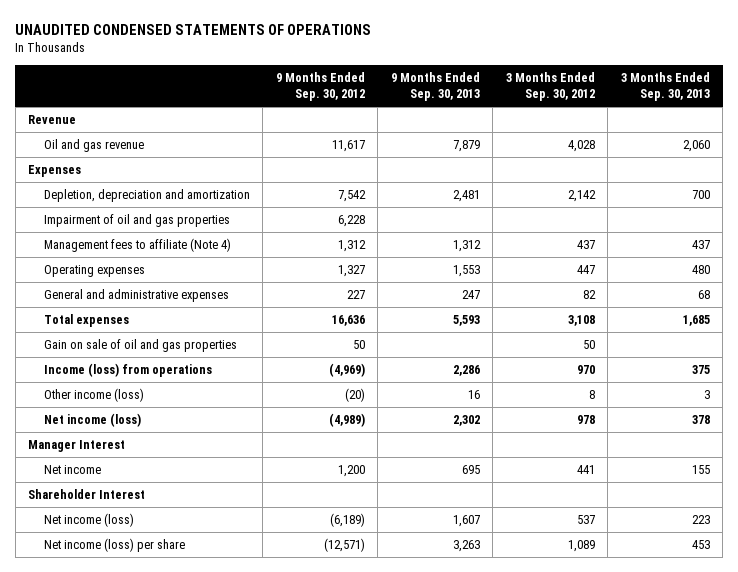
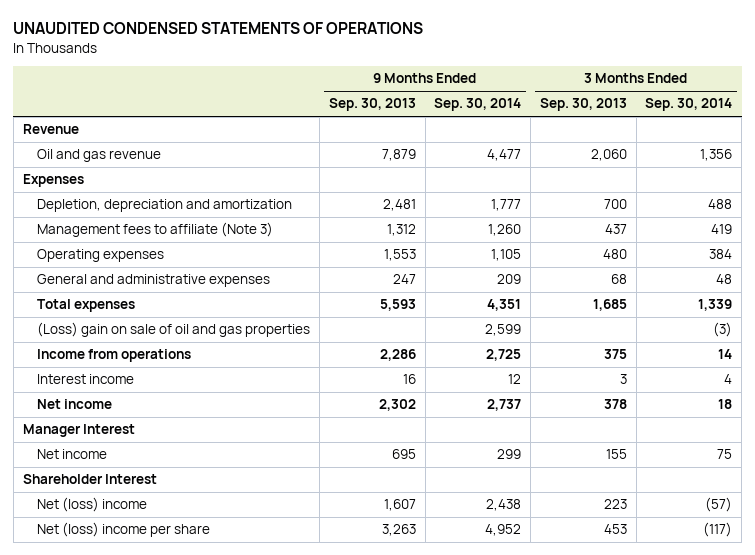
- | 9 Months Ended Sep. 30, 2012 | 9 Months Ended Sep. 30, 2013 | 3 Months Ended Sep. 30, 2012 | 3 Months Ended Sep. 30, 2013
+ | 9 Months Ended Sep. 30, 2013 | 9 Months Ended Sep. 30, 2014 | 3 Months Ended Sep. 30, 2013 | 3 Months Ended Sep. 30, 2014
- Impairment of oil and gas properties | 6,228 | | |
- Management fees to affiliate (Note 4) | 1,312 | 1,312 | 437 | 437
+ Management fees to affiliate (Note 3) | 1,312 | 1,260 | 437 | 419
- Gain on sale of oil and gas properties | 50 | | 50 |
- Income (loss) from operations | (4,969) | 2,286 | 970 | 375
- Other income (loss) | (20) | 16 | 8 | 3
- Net income (loss) | (4,989) | 2,302 | 978 | 378
+ (Loss) gain on sale of oil and gas properties | | 2,599 | | (3)
+ Income from operations | 2,286 | 2,725 | 375 | 14
+ Interest income | 16 | 12 | 3 | 4
+ Net income | 2,302 | 2,737 | 378 | 18
- Net income (loss) | (6,189) | 1,607 | 537 | 223
- Net income (loss) per share | (12,571) | 3,263 | 1,089 | 453
+ Net (loss) income | 1,607 | 2,438 | 223 | (57)
+ Net (loss) income per share | 3,263 | 4,952 | 453 | (117)

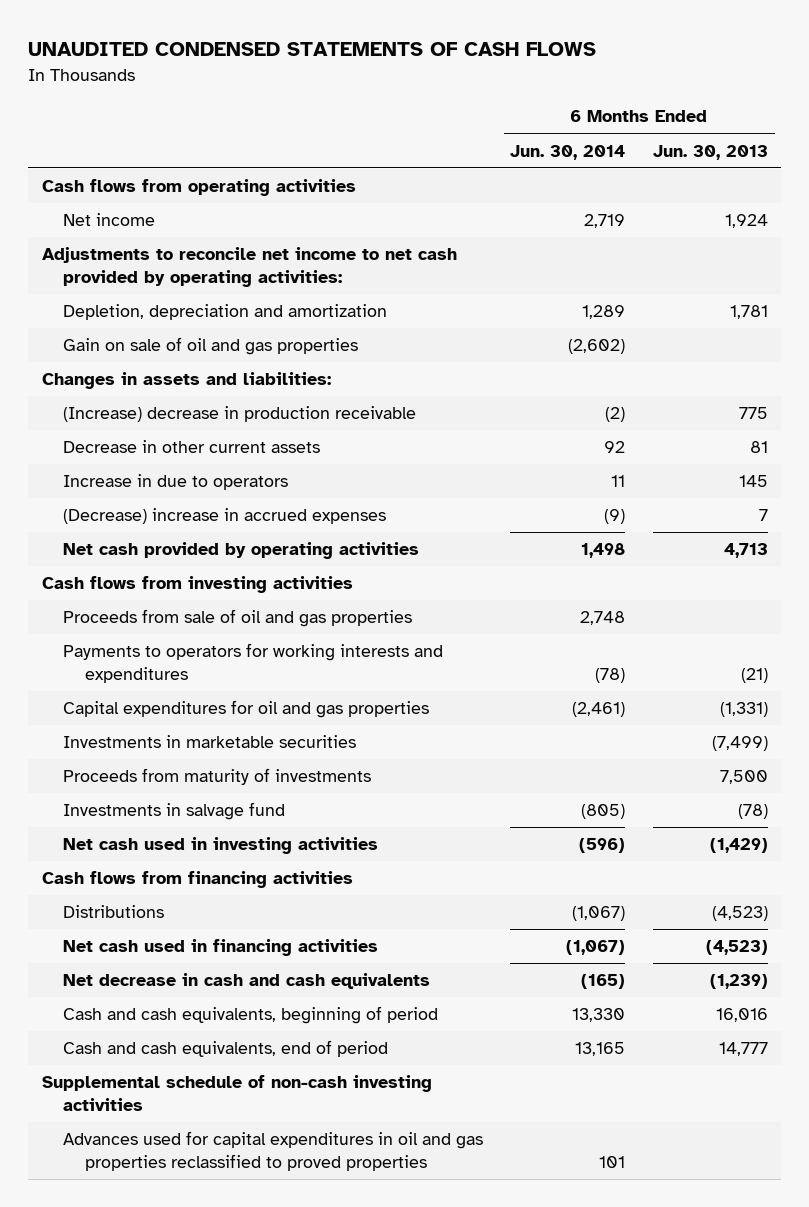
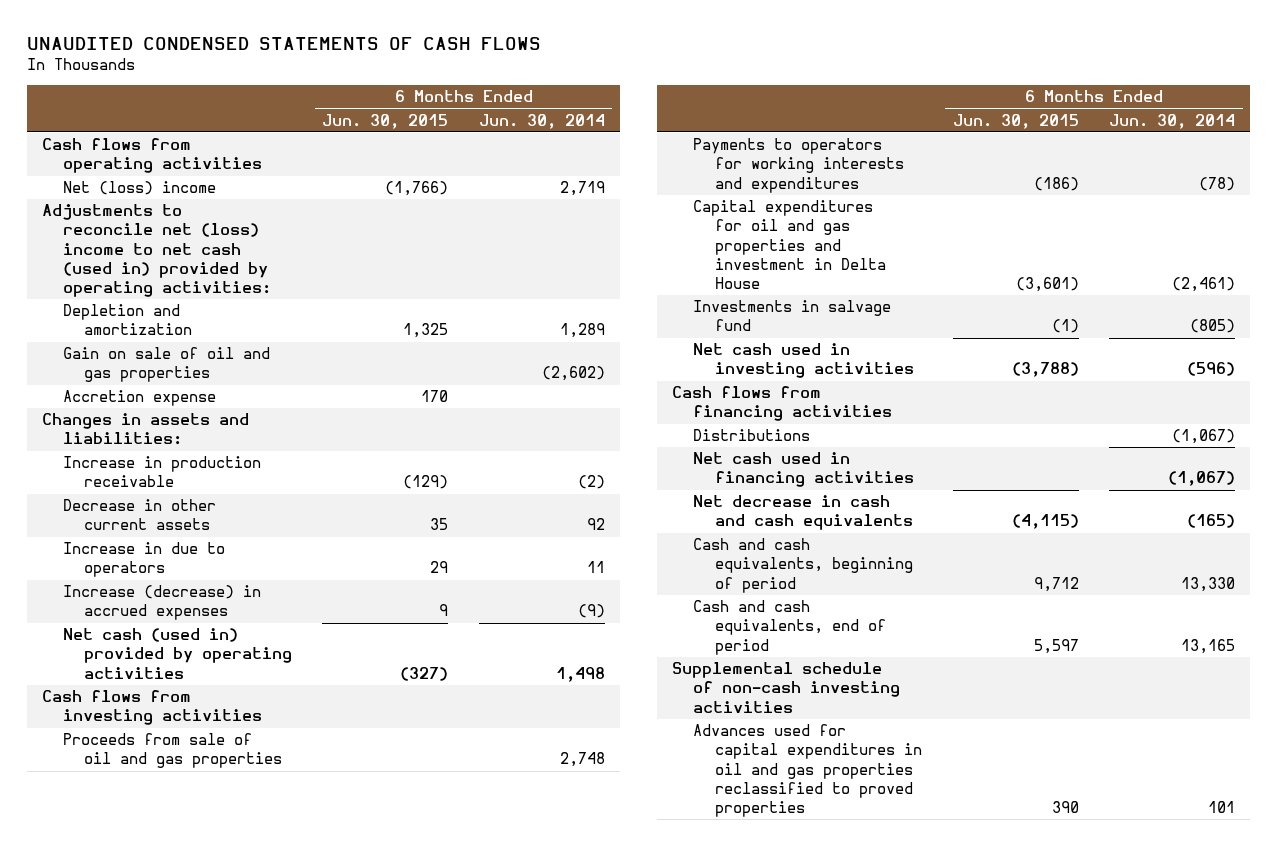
- | 6 Months Ended Jun. 30, 2014 | 6 Months Ended Jun. 30, 2013
+ | 6 Months Ended Jun. 30, 2015 | 6 Months Ended Jun. 30, 2014
- Net income | 2,719 | 1,924
- Adjustments to reconcile net income to net cash provided by operating activities:
- Depletion, depreciation and amortization | 1,289 | 1,781
+ Net (loss) income | (1,766) | 2,719
+ Adjustments to reconcile net (loss) income to net cash (used in) provided by operating activities:
+ Depletion and amortization | 1,325 | 1,289
+ Accretion expense | 170 |
- (Increase) decrease in production receivable | (2) | 775
+ Increase in production receivable | (129) | (2)
- (Decrease) increase in accrued expenses | (9) | 7
- Net cash provided by operating activities | 1,498 | 4,713
+ Increase (decrease) in accrued expenses | 9 | (9)
+ Net cash (used in) provided by operating activities | (327) | 1,498
- Capital expenditures for oil and gas properties | (2,461) | (1,331)
- Investments in marketable securities | | (7,499)
- Proceeds from maturity of investments | | 7,500
+ Capital expenditures for oil and gas properties and investment in Delta House | (3,601) | (2,461)

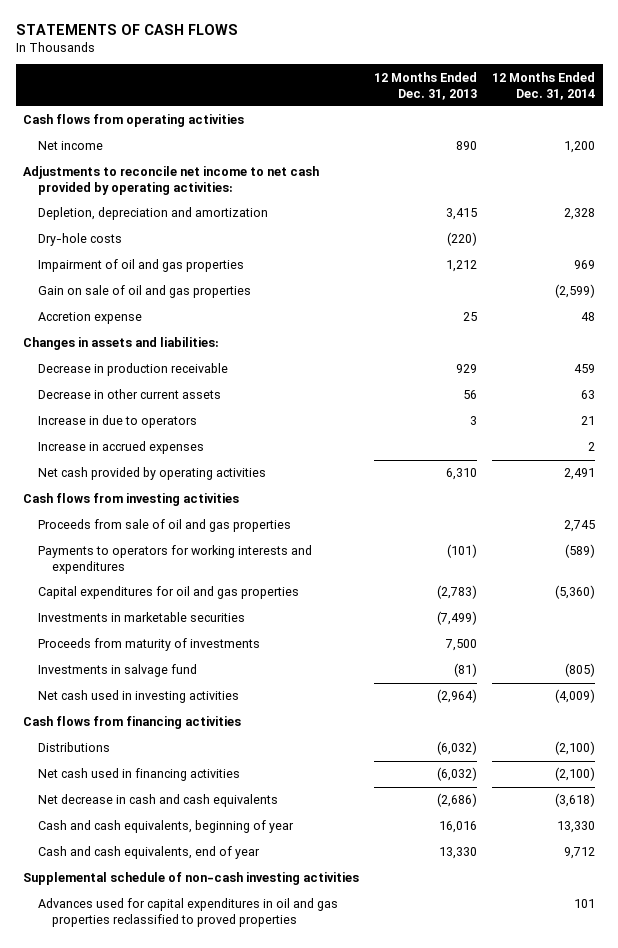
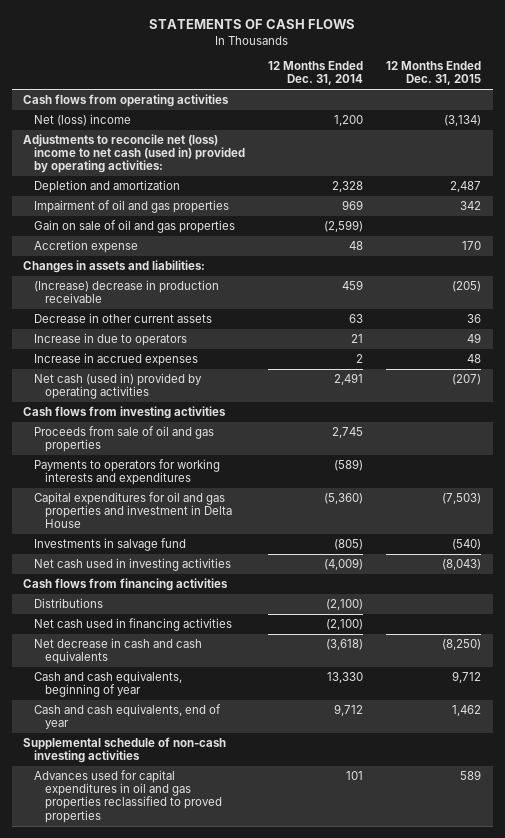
- | 12 Months Ended Dec. 31, 2013 | 12 Months Ended Dec. 31, 2014
+ | 12 Months Ended Dec. 31, 2014 | 12 Months Ended Dec. 31, 2015
- Net income | 890 | 1,200
- Adjustments to reconcile net income to net cash provided by operating activities:
- Depletion, depreciation and amortization | 3,415 | 2,328
- Dry-hole costs | (220) |
+ Net (loss) income | 1,200 | (3,134)
+ Adjustments to reconcile net (loss) income to net cash (used in) provided by operating activities:
+ Depletion and amortization | 2,328 | 2,487
- Decrease in production receivable | 929 | 459
+ (Increase) decrease in production receivable | 459 | (205)
- Net cash provided by operating activities | 6,310 | 2,491
+ Net cash (used in) provided by operating activities | 2,491 | (207)
- Capital expenditures for oil and gas properties | (2,783) | (5,360)
- Investments in marketable securities | (7,499) |
- Proceeds from maturity of investments | 7,500 |
+ Capital expenditures for oil and gas properties and investment in Delta House | (5,360) | (7,503)

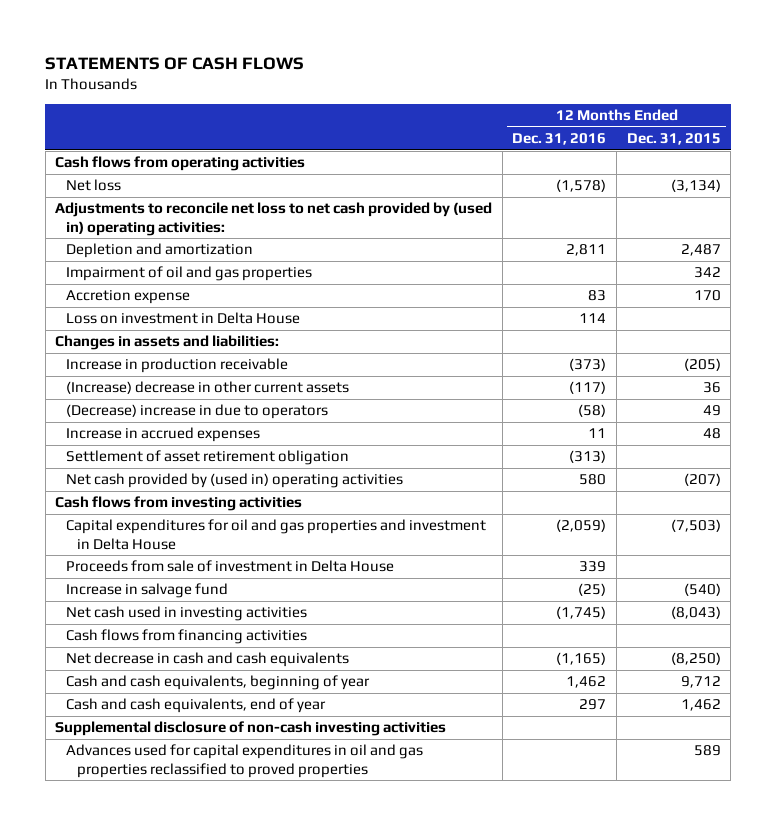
- | 12 Months Ended Dec. 31, 2014 | 12 Months Ended Dec. 31, 2015
+ | 12 Months Ended Dec. 31, 2016 | 12 Months Ended Dec. 31, 2015
- Net (loss) income | 1,200 | (3,134)
- Adjustments to reconcile net (loss) income to net cash (used in) provided by operating activities:
+ Net loss | (1,578) | (3,134)
+ Adjustments to reconcile net loss to net cash provided by (used in) operating activities:
- Gain on sale of oil and gas properties | (2,599) |
+ Loss on investment in Delta House | 114 |
- (Increase) decrease in production receivable | 459 | (205)
- Decrease in other current assets | 63 | 36
- Increase in due to operators | 21 | 49
+ Increase in production receivable | (373) | (205)
+ (Increase) decrease in other current assets | (117) | 36
+ (Decrease) increase in due to operators | (58) | 49
- Net cash (used in) provided by operating activities | 2,491 | (207)
+ Settlement of asset retirement obligation | (313) |
+ Net cash provided by (used in) operating activities | 580 | (207)
- Proceeds from sale of oil and gas properties | 2,745 |
- Payments to operators for working interests and expenditures | (589) |
- Investments in salvage fund | (805) | (540)
+ Proceeds from sale of investment in Delta House | 339 |
+ Increase in salvage fund | (25) | (540)
- Distributions | (2,100) |
- Net cash used in financing activities | (2,100) |
- Supplemental schedule of non-cash investing activities
+ Supplemental disclosure of non-cash investing activities

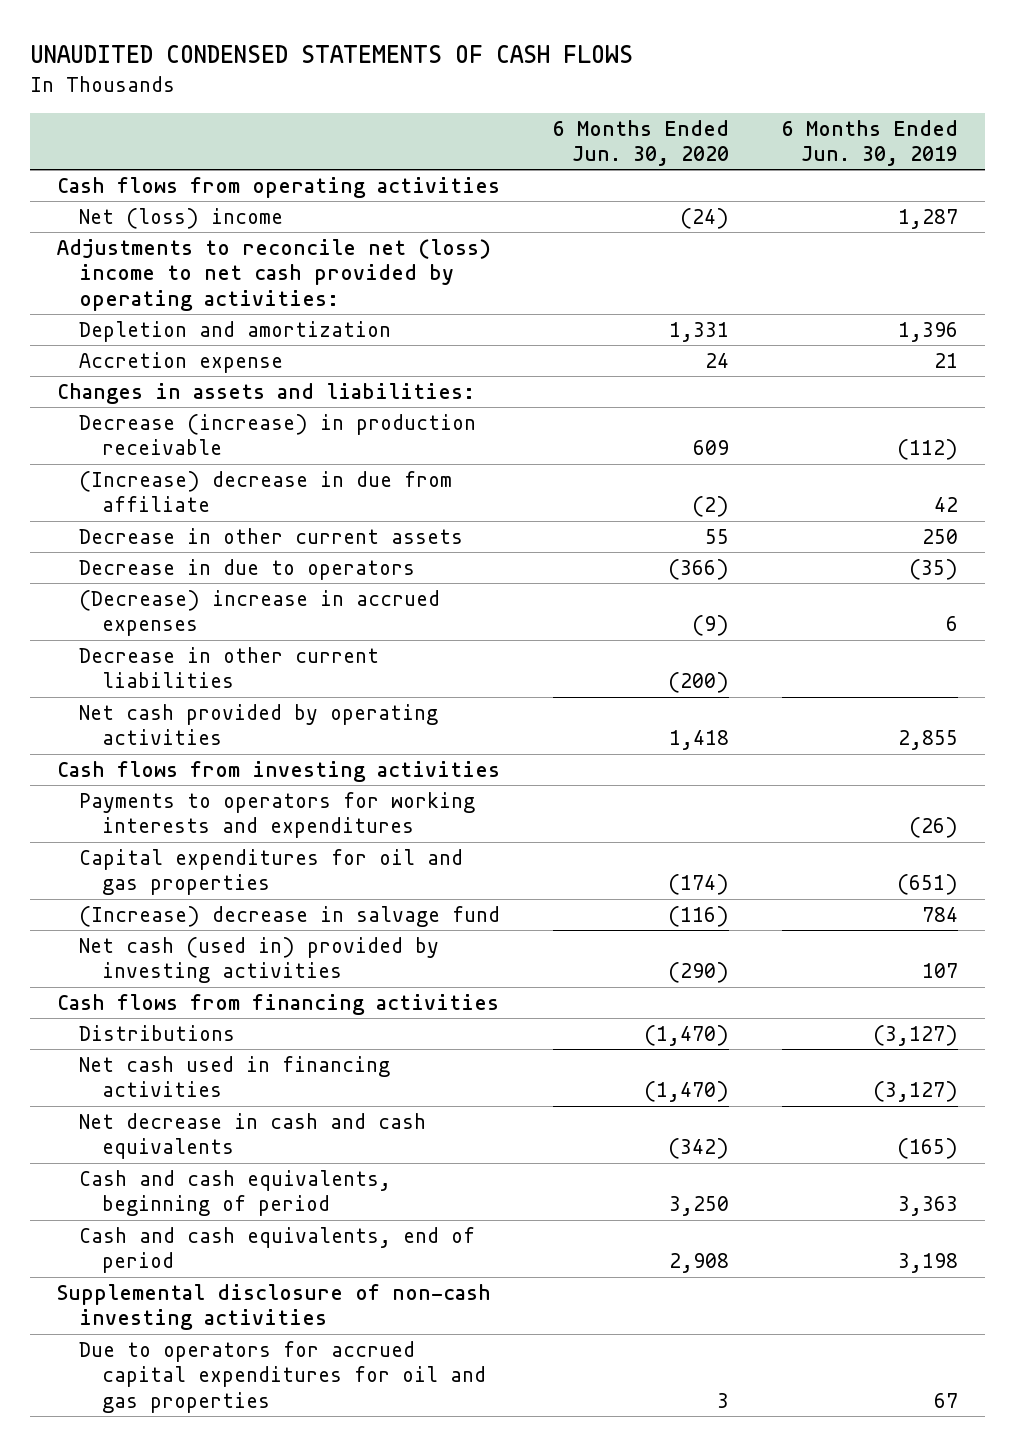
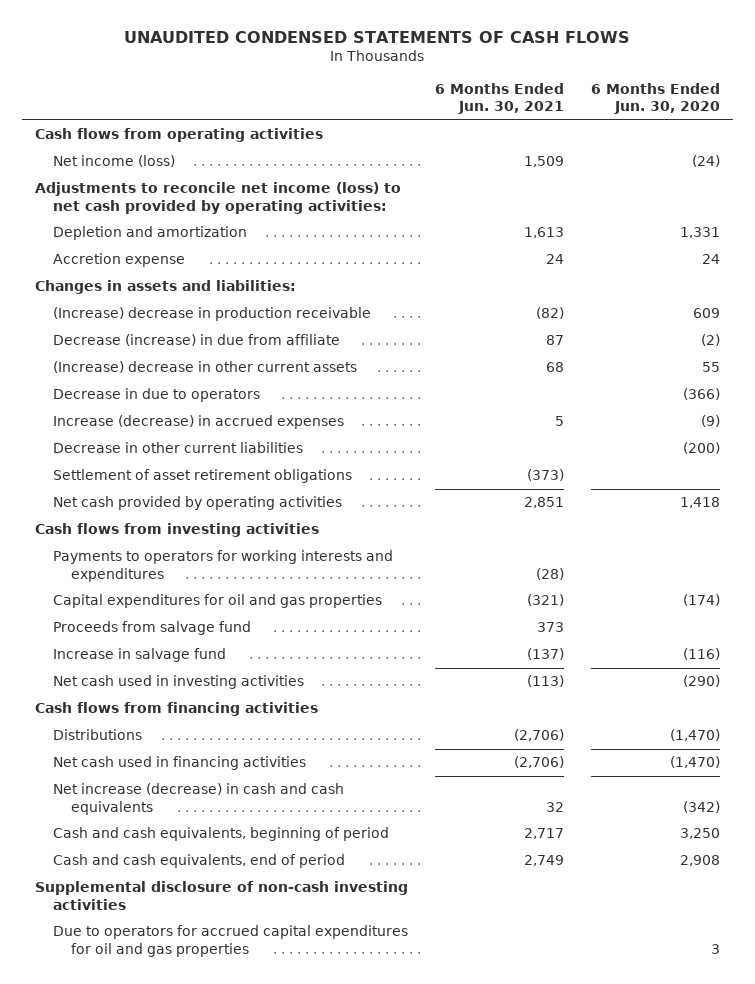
- | 6 Months Ended Jun. 30, 2020 | 6 Months Ended Jun. 30, 2019
+ | 6 Months Ended Jun. 30, 2021 | 6 Months Ended Jun. 30, 2020
- Net (loss) income | (24) | 1,287
- Adjustments to reconcile net (loss) income to net cash provided by operating activities:
+ Net income (loss) | 1,509 | (24)
+ Adjustments to reconcile net income (loss) to net cash provided by operating activities:
- Decrease (increase) in production receivable | 609 | (112)
- (Increase) decrease in due from affiliate | (2) | 42
- Decrease in other current assets | 55 | 250
+ (Increase) decrease in production receivable | (82) | 609
+ Decrease (increase) in due from affiliate | 87 | (2)
+ (Increase) decrease in other current assets | 68 | 55
- (Decrease) increase in accrued expenses | (9) | 6
+ Increase (decrease) in accrued expenses | 5 | (9)
+ Settlement of asset retirement obligations | (373) |
- (Increase) decrease in salvage fund | (116) | 784
- Net cash (used in) provided by investing activities | (290) | 107
+ Proceeds from salvage fund | 373 |
+ Increase in salvage fund | (137) | (116)
+ Net cash used in investing activities | (113) | (290)
- Net decrease in cash and cash equivalents | (342) | (165)
+ Net increase (decrease) in cash and cash equivalents | 32 | (342)

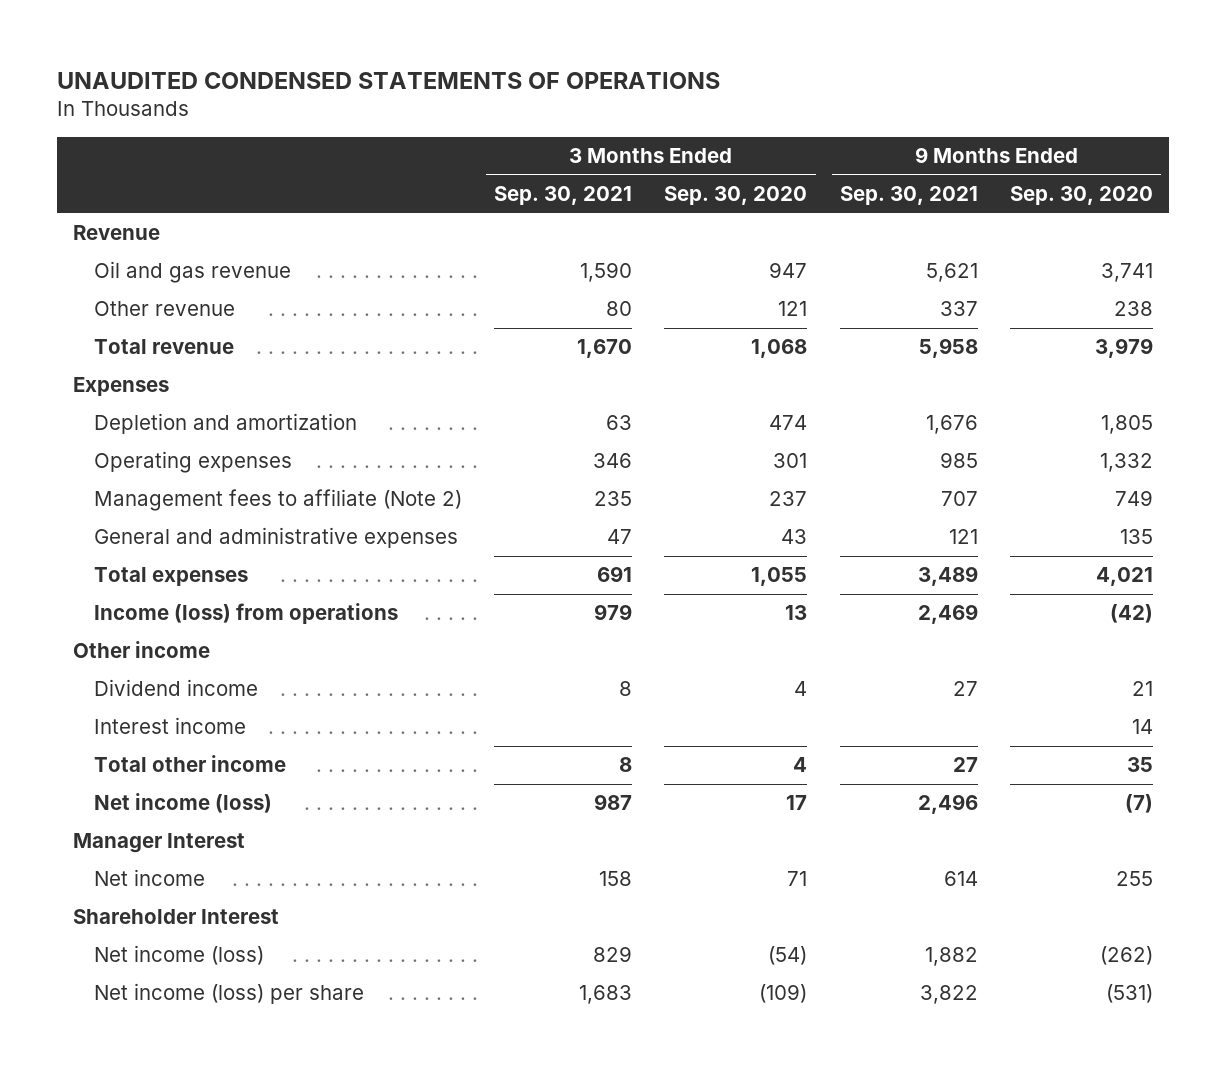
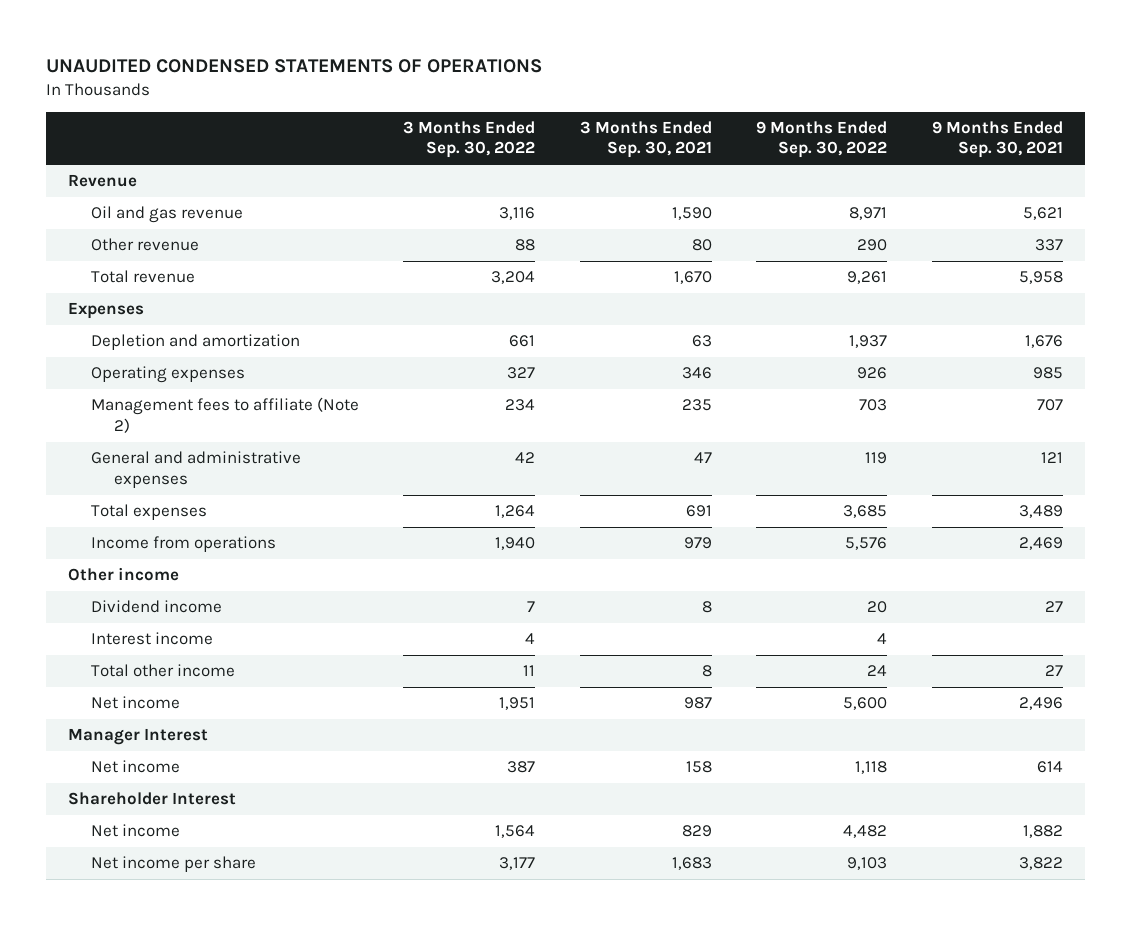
- | 3 Months Ended Sep. 30, 2021 | 3 Months Ended Sep. 30, 2020 | 9 Months Ended Sep. 30, 2021 | 9 Months Ended Sep. 30, 2020
+ | 3 Months Ended Sep. 30, 2022 | 3 Months Ended Sep. 30, 2021 | 9 Months Ended Sep. 30, 2022 | 9 Months Ended Sep. 30, 2021
- Income (loss) from operations | 979 | 13 | 2,469 | (42)
+ Income from operations | 1,940 | 979 | 5,576 | 2,469
- Net income (loss) | 987 | 17 | 2,496 | (7)
+ Net income | 1,951 | 987 | 5,600 | 2,496
- Net income (loss) | 829 | (54) | 1,882 | (262)
- Net income (loss) per share | 1,683 | (109) | 3,822 | (531)
+ Net income | 1,564 | 829 | 4,482 | 1,882
+ Net income per share | 3,177 | 1,683 | 9,103 | 3,822

